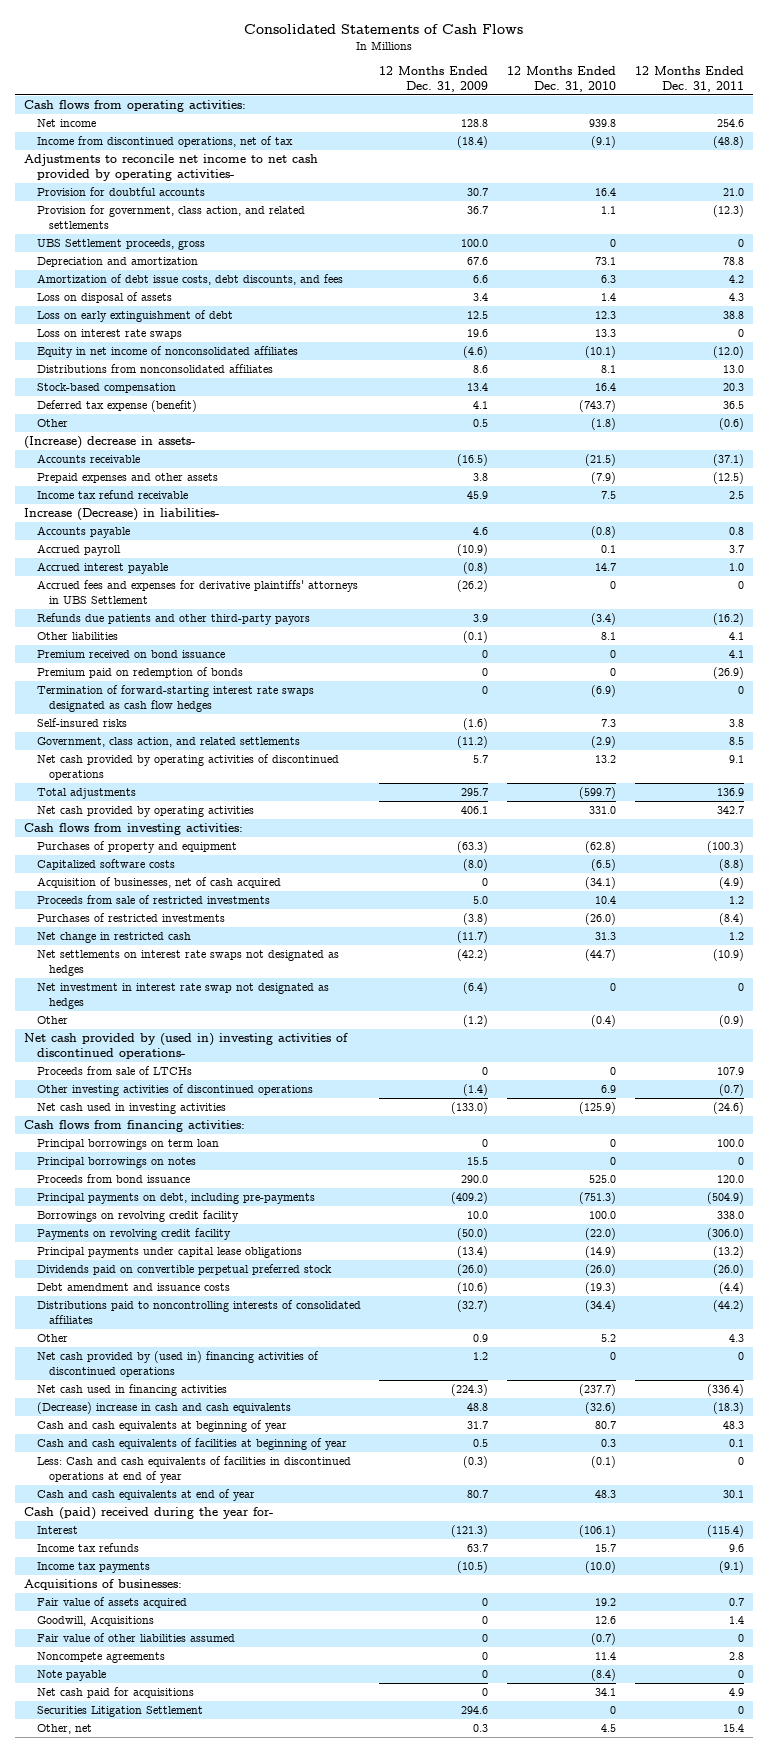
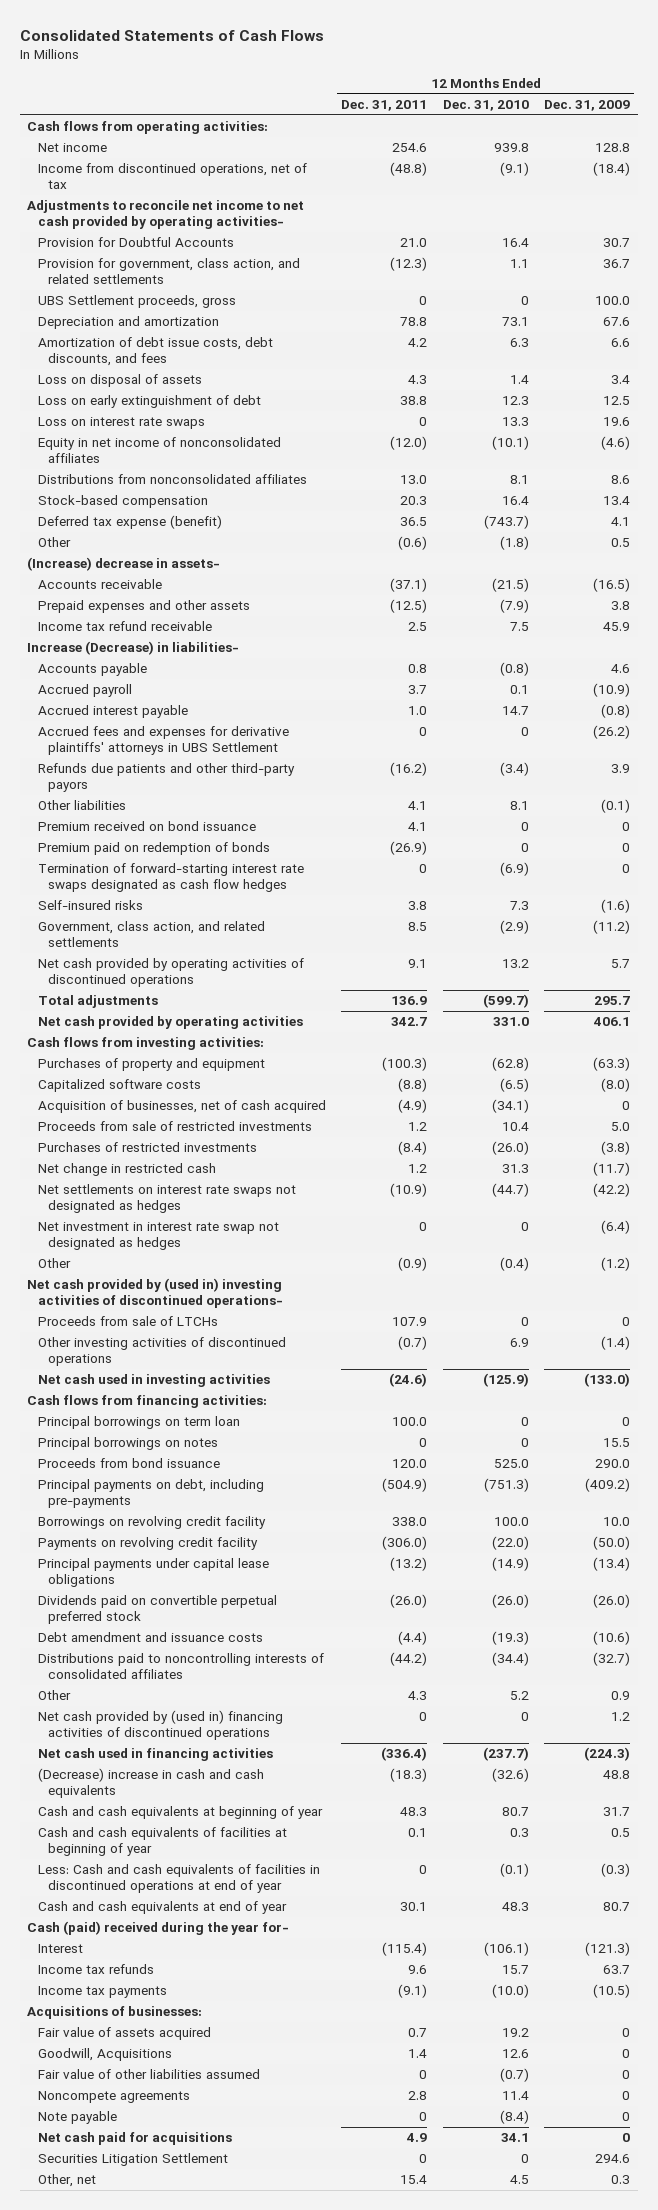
- | 12 Months Ended Dec. 31, 2009 | 12 Months Ended Dec. 31, 2010 | 12 Months Ended Dec. 31, 2011
+ | 12 Months Ended Dec. 31, 2011 | 12 Months Ended Dec. 31, 2010 | 12 Months Ended Dec. 31, 2009
- Provision for doubtful accounts | 30.7 | 16.4 | 21.0
+ Provision for Doubtful Accounts | 21.0 | 16.4 | 30.7

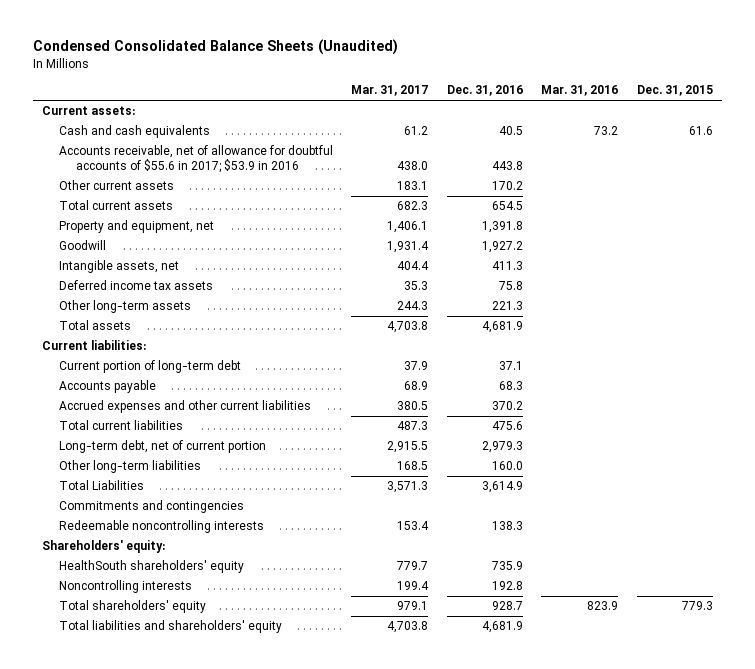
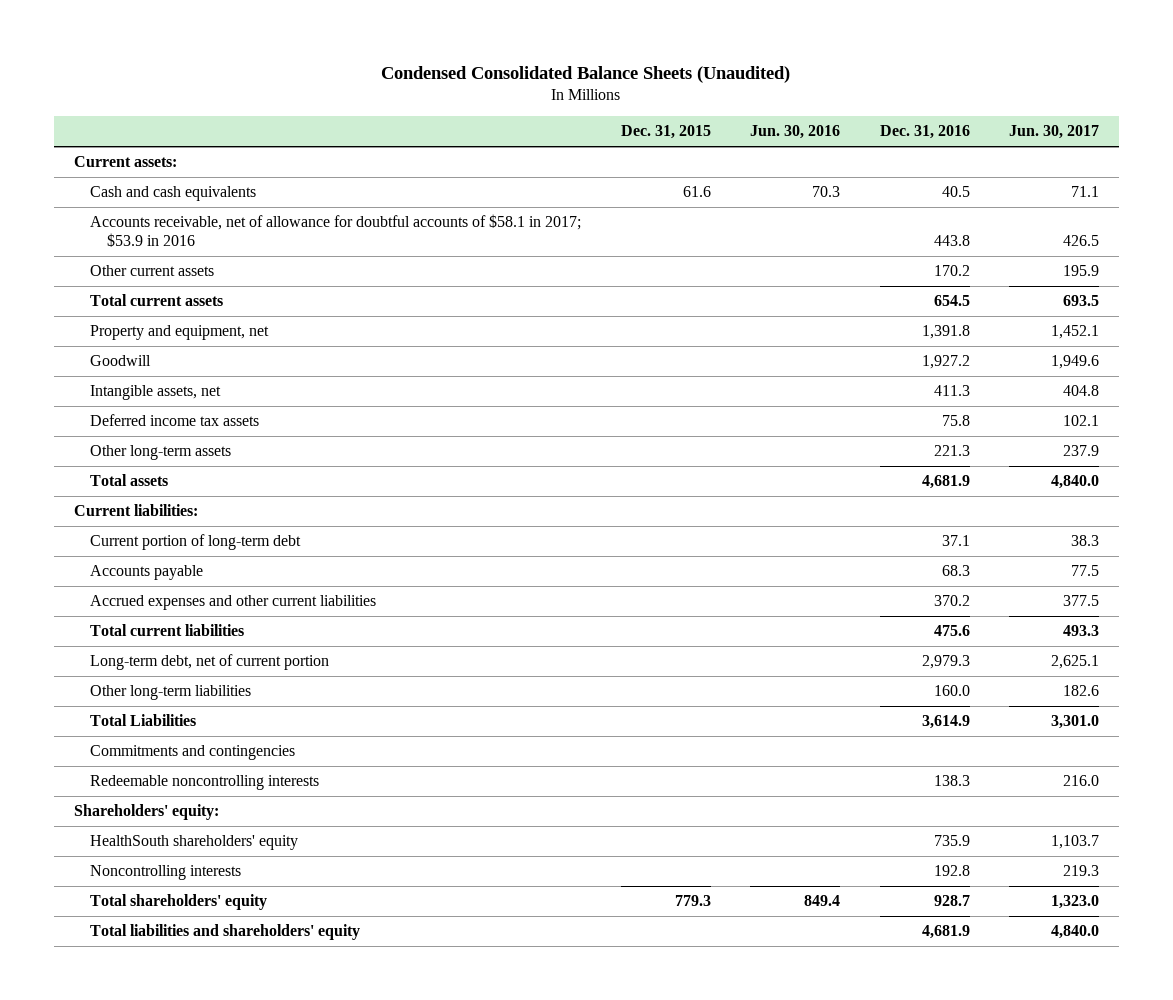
- | Mar. 31, 2017 | Dec. 31, 2016 | Mar. 31, 2016 | Dec. 31, 2015
+ | Dec. 31, 2015 | Jun. 30, 2016 | Dec. 31, 2016 | Jun. 30, 2017
- Accounts receivable, net of allowance for doubtful accounts of $55.6 in 2017; $53.9 in 2016 | 438.0 | 443.8 | |
+ Accounts receivable, net of allowance for doubtful accounts of $58.1 in 2017; $53.9 in 2016 | | | 443.8 | 426.5

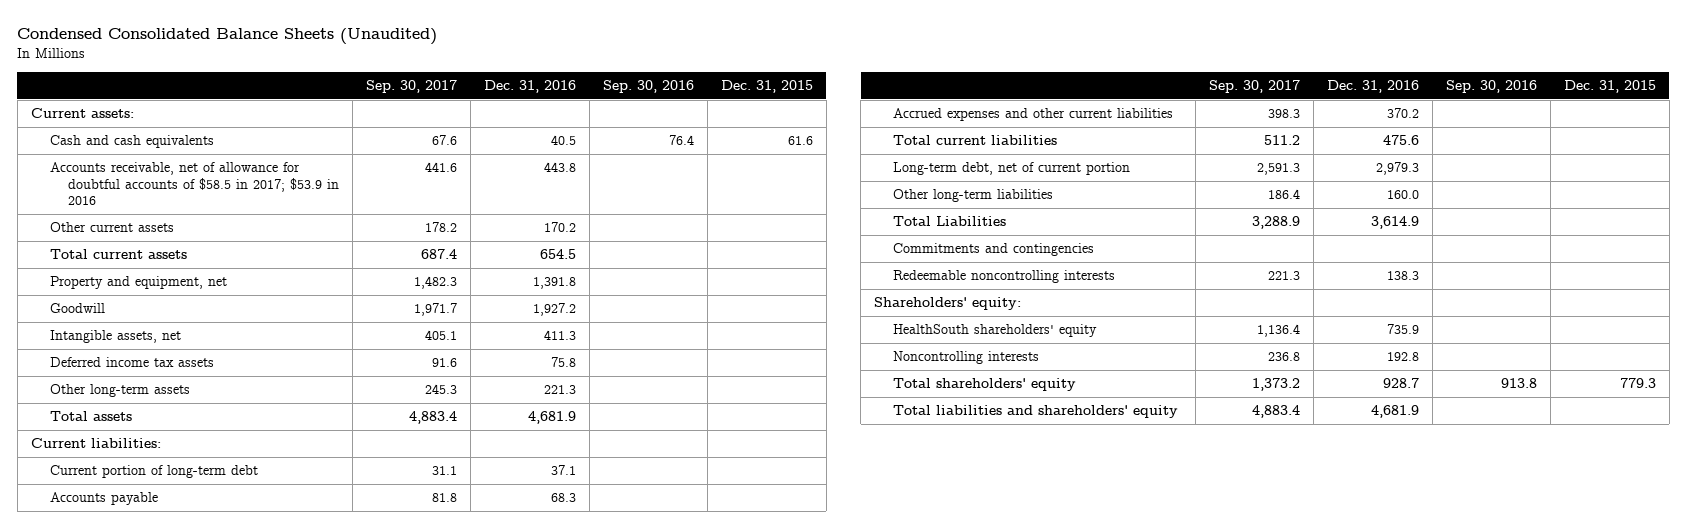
- | Dec. 31, 2015 | Jun. 30, 2016 | Dec. 31, 2016 | Jun. 30, 2017
+ | Sep. 30, 2017 | Dec. 31, 2016 | Sep. 30, 2016 | Dec. 31, 2015
- Accounts receivable, net of allowance for doubtful accounts of $58.1 in 2017; $53.9 in 2016 | | | 443.8 | 426.5
+ Accounts receivable, net of allowance for doubtful accounts of $58.5 in 2017; $53.9 in 2016 | 441.6 | 443.8 | |

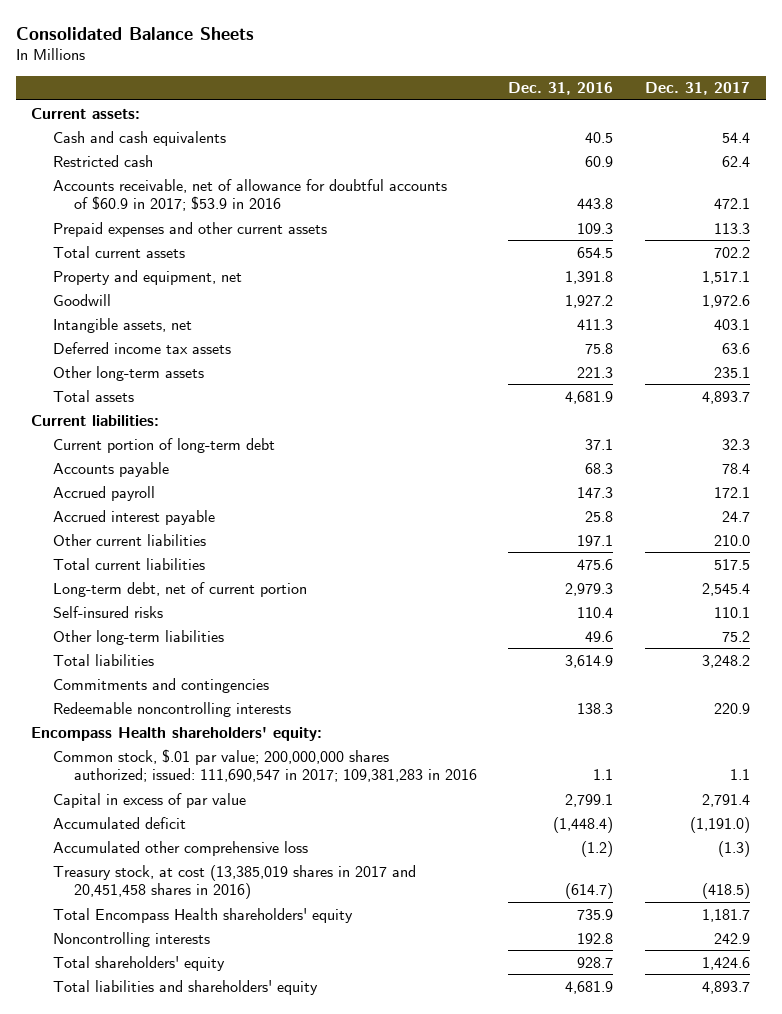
- Condensed Consolidated Balance Sheets (Unaudited)
+ Consolidated Balance Sheets
- | Sep. 30, 2017 | Dec. 31, 2016 | Sep. 30, 2016 | Dec. 31, 2015
+ | Dec. 31, 2016 | Dec. 31, 2017
- Accounts receivable, net of allowance for doubtful accounts of $58.5 in 2017; $53.9 in 2016 | 441.6 | 443.8 | |
- Other current assets | 178.2 | 170.2 | |
+ Restricted cash | 60.9 | 62.4
+ Accounts receivable, net of allowance for doubtful accounts of $60.9 in 2017; $53.9 in 2016 | 443.8 | 472.1
+ Prepaid expenses and other current assets | 109.3 | 113.3
- Accrued expenses and other current liabilities | 398.3 | 370.2 | |
+ Accrued payroll | 147.3 | 172.1
+ Accrued interest payable | 25.8 | 24.7
+ Other current liabilities | 197.1 | 210.0
- Other long-term liabilities | 186.4 | 160.0 | |
- Total Liabilities | 3,288.9 | 3,614.9 | |
+ Self-insured risks | 110.4 | 110.1
+ Other long-term liabilities | 49.6 | 75.2
+ Total liabilities | 3,614.9 | 3,248.2
- Shareholders' equity:
- HealthSouth shareholders' equity | 1,136.4 | 735.9 | |
+ Encompass Health shareholders' equity:
+ Common stock, $.01 par value; 200,000,000 shares authorized; issued: 111,690,547 in 2017; 109,381,283 in 2016 | 1.1 | 1.1
+ Capital in excess of par value | 2,799.1 | 2,791.4
+ Accumulated deficit | (1,448.4) | (1,191.0)
+ Accumulated other comprehensive loss | (1.2) | (1.3)
+ Treasury stock, at cost (13,385,019 shares in 2017 and 20,451,458 shares in 2016) | (614.7) | (418.5)
+ Total Encompass Health shareholders' equity | 735.9 | 1,181.7

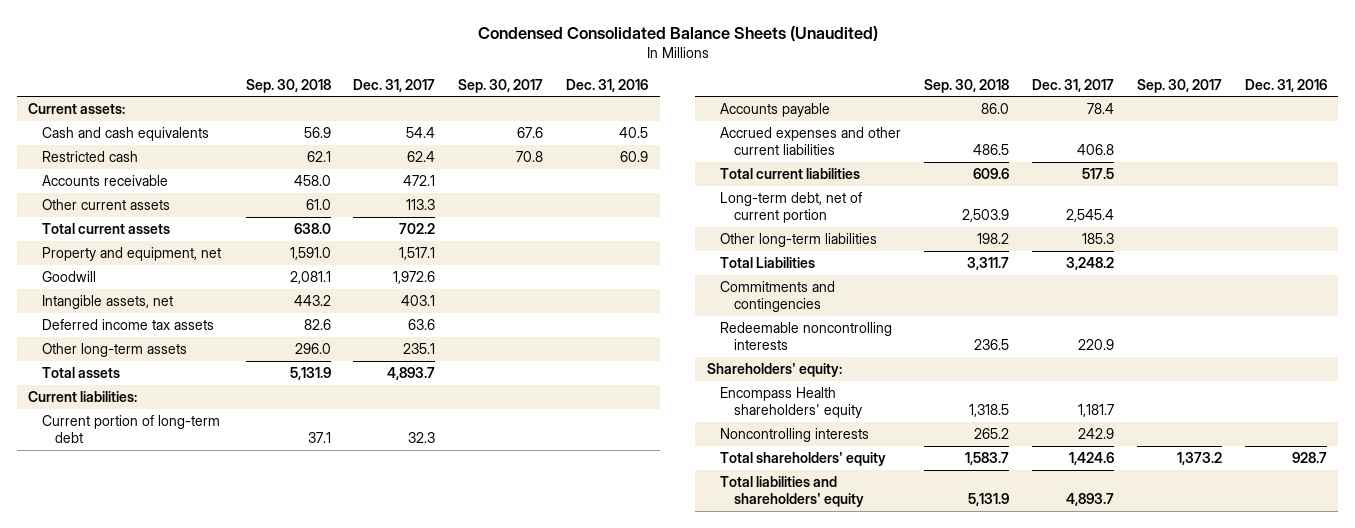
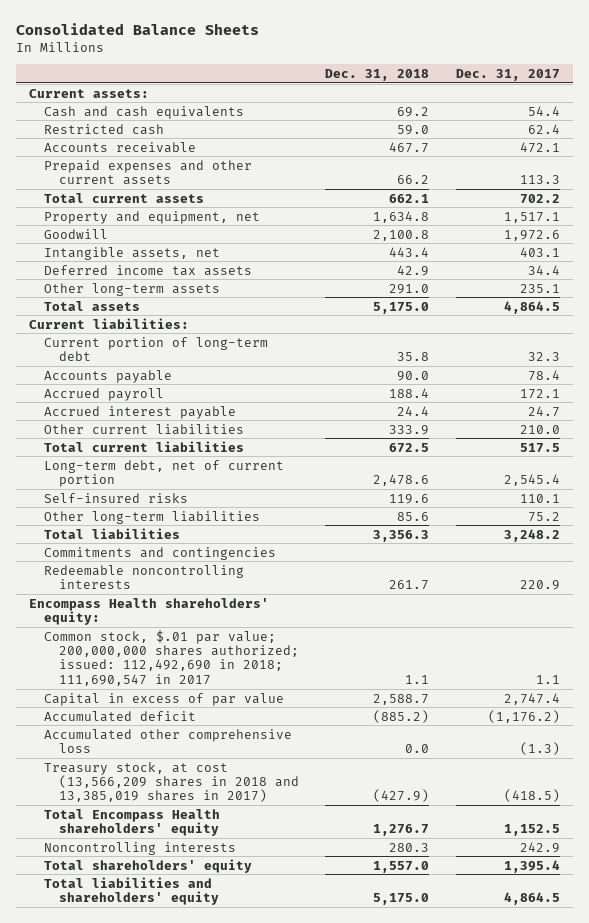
- Condensed Consolidated Balance Sheets (Unaudited)
+ Consolidated Balance Sheets
- | Sep. 30, 2018 | Dec. 31, 2017 | Sep. 30, 2017 | Dec. 31, 2016
+ | Dec. 31, 2018 | Dec. 31, 2017
- Other current assets | 61.0 | 113.3 | |
+ Prepaid expenses and other current assets | 66.2 | 113.3
- Deferred income tax assets | 82.6 | 63.6 | |
+ Deferred income tax assets | 42.9 | 34.4
- Total assets | 5,131.9 | 4,893.7 | |
+ Total assets | 5,175.0 | 4,864.5
- Accrued expenses and other current liabilities | 486.5 | 406.8 | |
+ Accrued payroll | 188.4 | 172.1
+ Accrued interest payable | 24.4 | 24.7
+ Other current liabilities | 333.9 | 210.0
- Other long-term liabilities | 198.2 | 185.3 | |
- Total Liabilities | 3,311.7 | 3,248.2 | |
+ Self-insured risks | 119.6 | 110.1
+ Other long-term liabilities | 85.6 | 75.2
+ Total liabilities | 3,356.3 | 3,248.2
- Shareholders' equity:
- Encompass Health shareholders' equity | 1,318.5 | 1,181.7 | |
+ Encompass Health shareholders' equity:
+ Common stock, $.01 par value; 200,000,000 shares authorized; issued: 112,492,690 in 2018; 111,690,547 in 2017 | 1.1 | 1.1
+ Capital in excess of par value | 2,588.7 | 2,747.4
+ Accumulated deficit | (885.2) | (1,176.2)
+ Accumulated other comprehensive loss | 0.0 | (1.3)
+ Treasury stock, at cost (13,566,209 shares in 2018 and 13,385,019 shares in 2017) | (427.9) | (418.5)
+ Total Encompass Health shareholders' equity | 1,276.7 | 1,152.5
- Total shareholders' equity | 1,583.7 | 1,424.6 | 1,373.2 | 928.7
- Total liabilities and shareholders' equity | 5,131.9 | 4,893.7 | |
+ Total shareholders' equity | 1,557.0 | 1,395.4
+ Total liabilities and shareholders' equity | 5,175.0 | 4,864.5

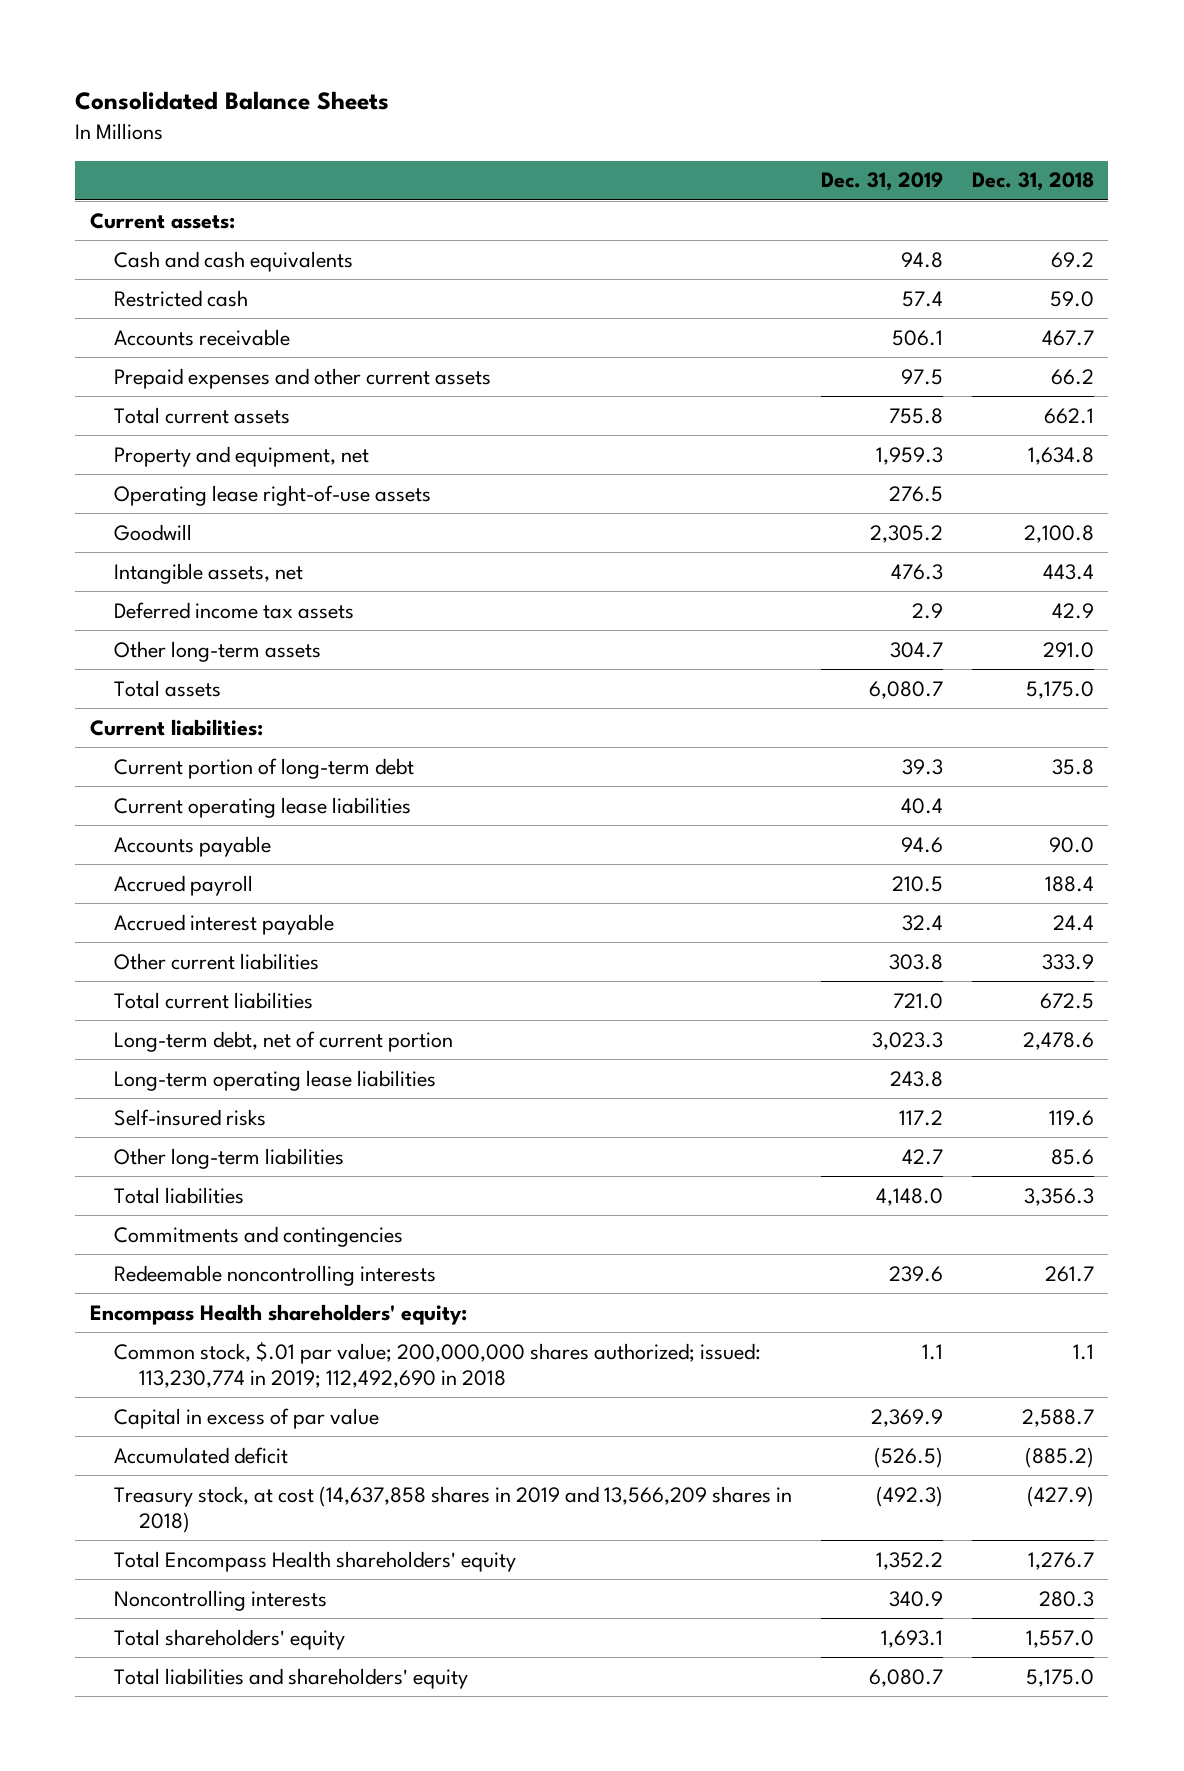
- | Dec. 31, 2018 | Dec. 31, 2017
+ | Dec. 31, 2019 | Dec. 31, 2018
+ Operating lease right-of-use assets | 276.5 |
+ Current operating lease liabilities | 40.4 |
+ Long-term operating lease liabilities | 243.8 |
- Common stock, $.01 par value; 200,000,000 shares authorized; issued: 112,492,690 in 2018; 111,690,547 in 2017 | 1.1 | 1.1
+ Common stock, $.01 par value; 200,000,000 shares authorized; issued: 113,230,774 in 2019; 112,492,690 in 2018 | 1.1 | 1.1
- Accumulated other comprehensive loss | 0.0 | (1.3)
- Treasury stock, at cost (13,566,209 shares in 2018 and 13,385,019 shares in 2017) | (427.9) | (418.5)
+ Treasury stock, at cost (14,637,858 shares in 2019 and 13,566,209 shares in 2018) | (492.3) | (427.9)

